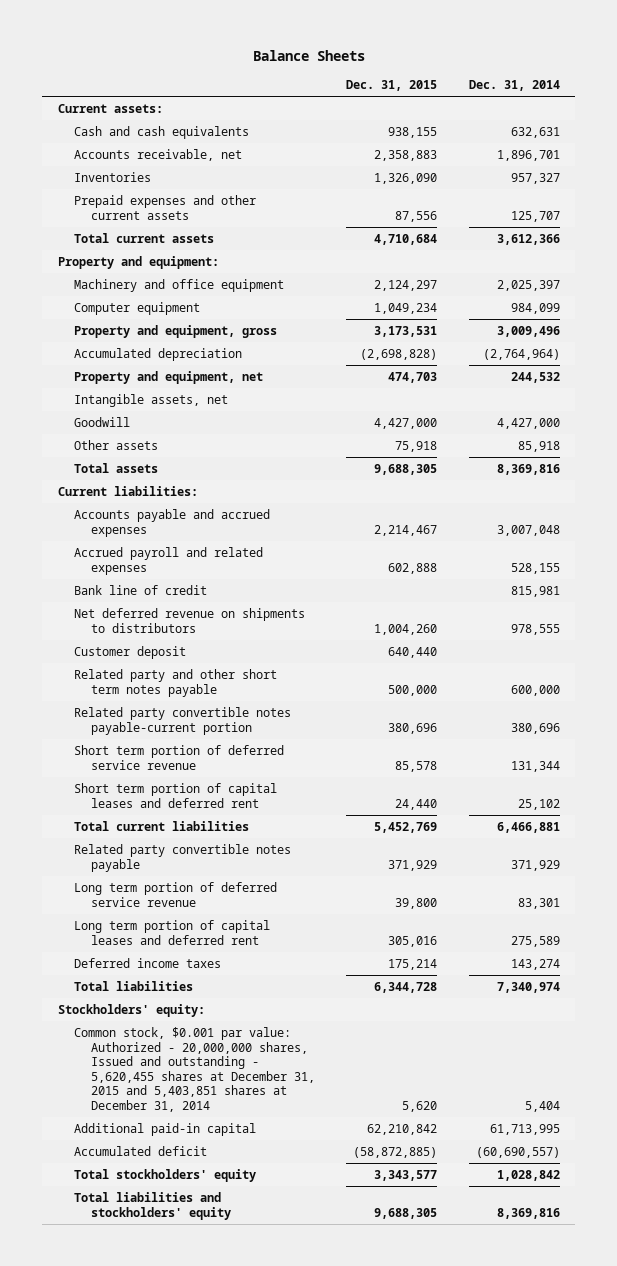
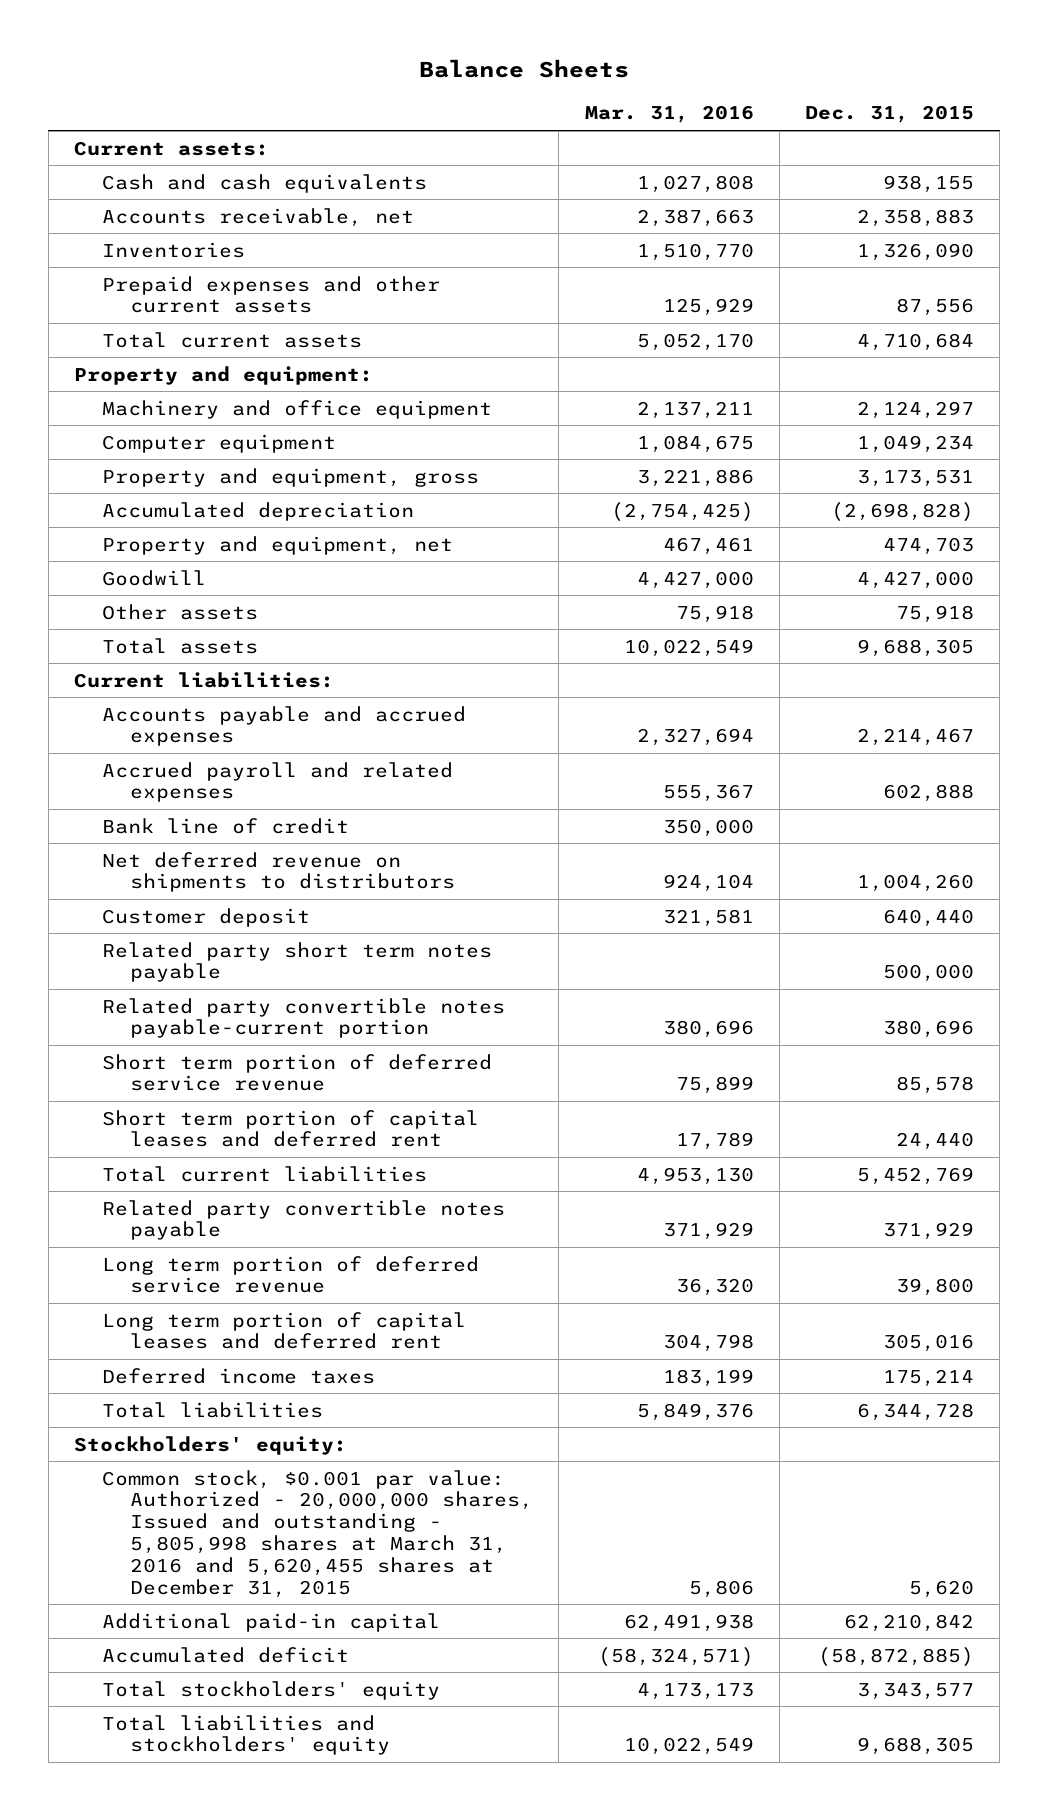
- | Dec. 31, 2015 | Dec. 31, 2014
+ | Mar. 31, 2016 | Dec. 31, 2015
- Intangible assets, net
- Related party and other short term notes payable | 500,000 | 600,000
+ Related party short term notes payable | | 500,000
- Common stock, $0.001 par value: Authorized - 20,000,000 shares, Issued and outstanding - 5,620,455 shares at December 31, 2015 and 5,403,851 shares at December 31, 2014 | 5,620 | 5,404
+ Common stock, $0.001 par value: Authorized - 20,000,000 shares, Issued and outstanding - 5,805,998 shares at March 31, 2016 and 5,620,455 shares at December 31, 2015 | 5,806 | 5,620

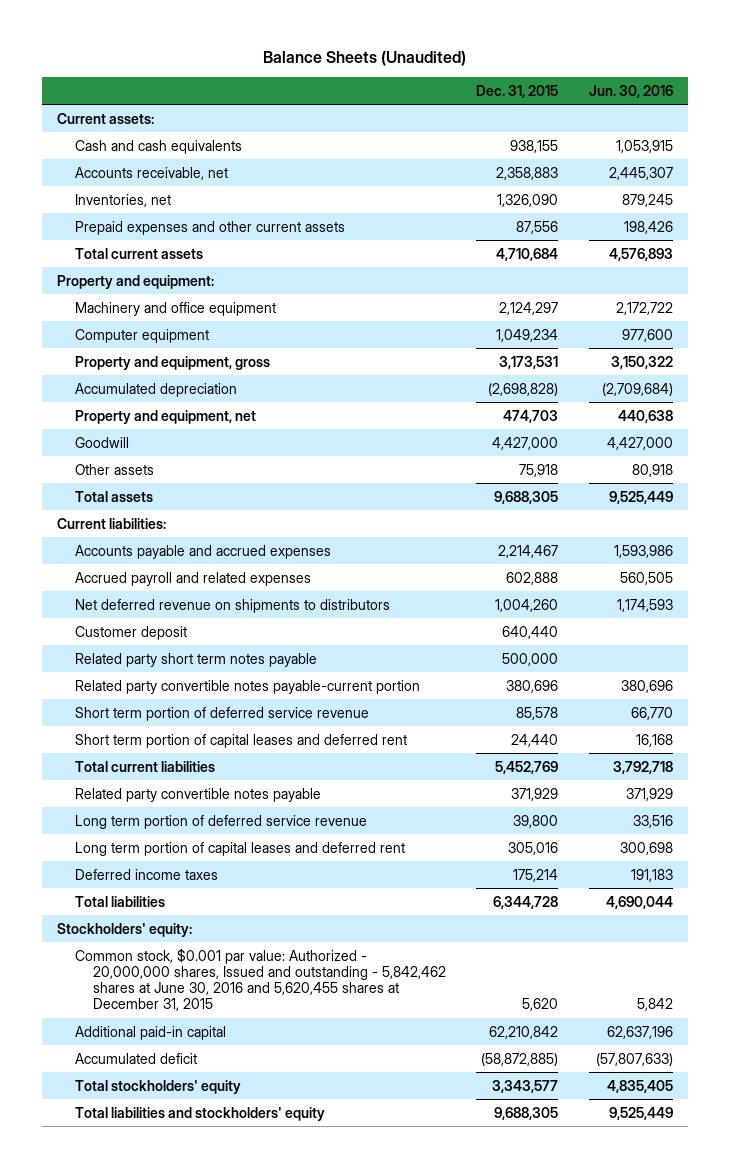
- Balance Sheets
+ Balance Sheets (Unaudited)
- | Mar. 31, 2016 | Dec. 31, 2015
+ | Dec. 31, 2015 | Jun. 30, 2016
- Inventories | 1,510,770 | 1,326,090
+ Inventories, net | 1,326,090 | 879,245
- Bank line of credit | 350,000 |
- Common stock, $0.001 par value: Authorized - 20,000,000 shares, Issued and outstanding - 5,805,998 shares at March 31, 2016 and 5,620,455 shares at December 31, 2015 | 5,806 | 5,620
+ Common stock, $0.001 par value: Authorized - 20,000,000 shares, Issued and outstanding - 5,842,462 shares at June 30, 2016 and 5,620,455 shares at December 31, 2015 | 5,620 | 5,842

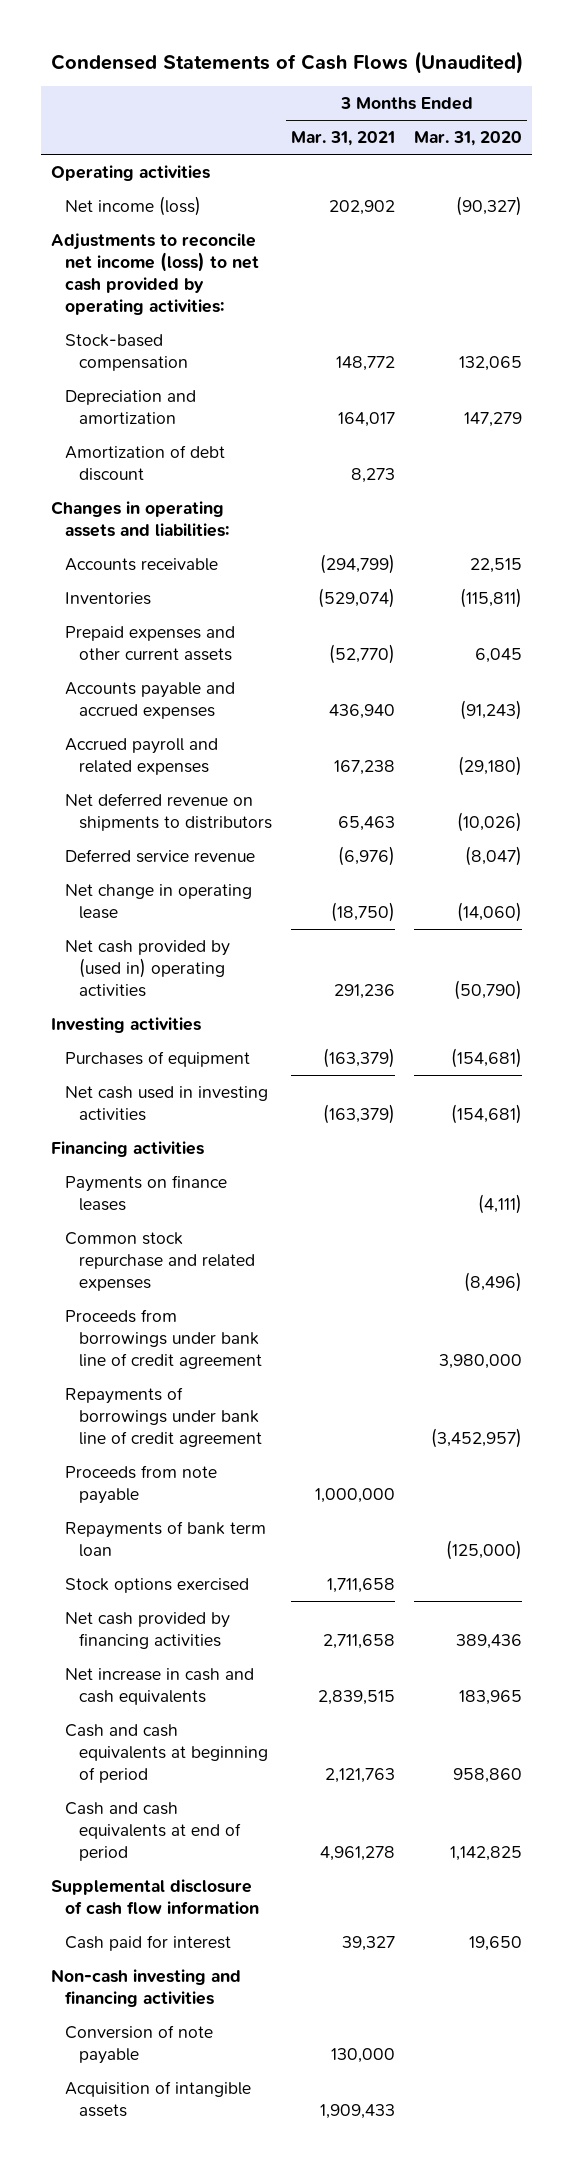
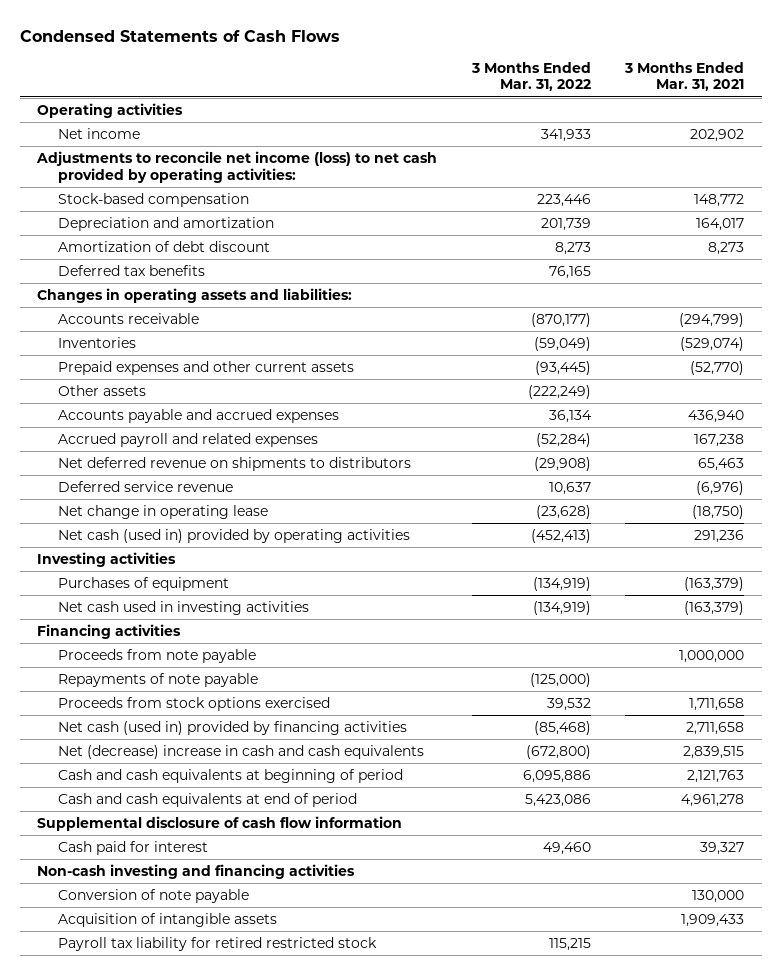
- Condensed Statements of Cash Flows (Unaudited)
+ Condensed Statements of Cash Flows
- | 3 Months Ended Mar. 31, 2021 | 3 Months Ended Mar. 31, 2020
+ | 3 Months Ended Mar. 31, 2022 | 3 Months Ended Mar. 31, 2021
- Net income (loss) | 202,902 | (90,327)
+ Net income | 341,933 | 202,902
+ Deferred tax benefits | 76,165 |
+ Other assets | (222,249) |
- Net cash provided by (used in) operating activities | 291,236 | (50,790)
+ Net cash (used in) provided by operating activities | (452,413) | 291,236
- Payments on finance leases | | (4,111)
- Common stock repurchase and related expenses | | (8,496)
- Proceeds from borrowings under bank line of credit agreement | | 3,980,000
- Repayments of borrowings under bank line of credit agreement | | (3,452,957)
- Repayments of bank term loan | | (125,000)
- Stock options exercised | 1,711,658 |
- Net cash provided by financing activities | 2,711,658 | 389,436
- Net increase in cash and cash equivalents | 2,839,515 | 183,965
+ Repayments of note payable | (125,000) |
+ Proceeds from stock options exercised | 39,532 | 1,711,658
+ Net cash (used in) provided by financing activities | (85,468) | 2,711,658
+ Net (decrease) increase in cash and cash equivalents | (672,800) | 2,839,515
+ Payroll tax liability for retired restricted stock | 115,215 |

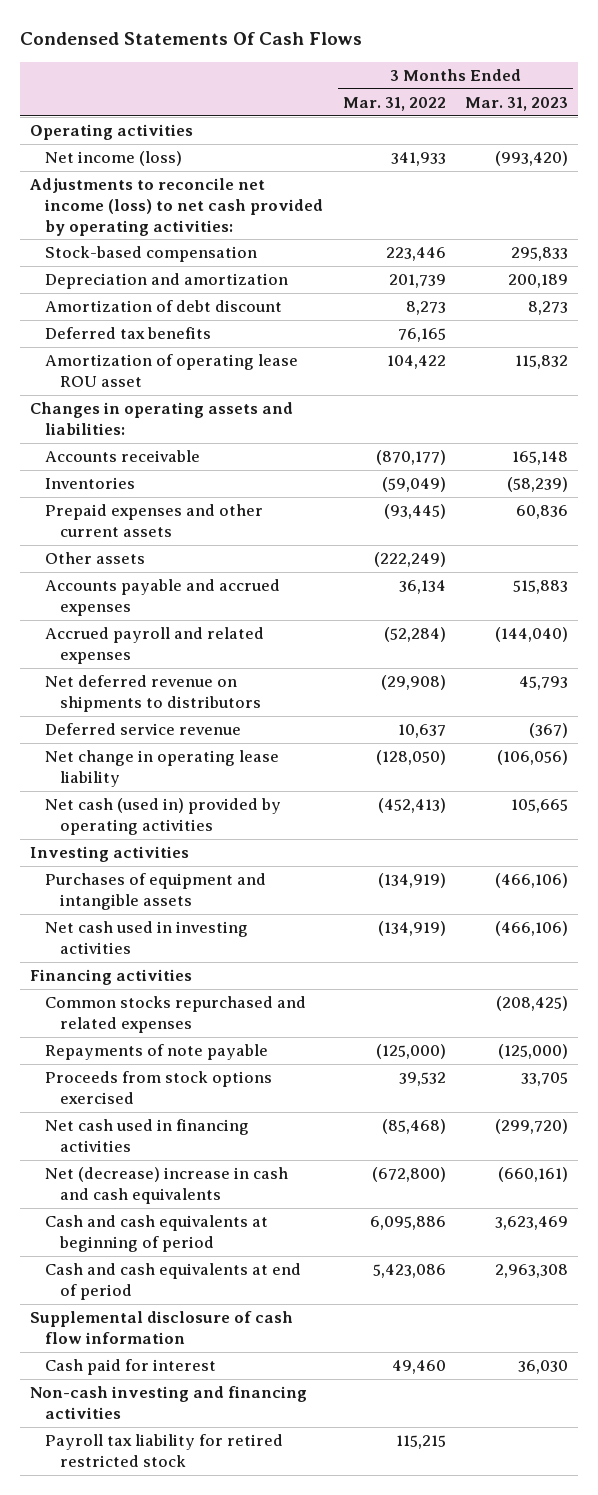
- Condensed Statements of Cash Flows
+ Condensed Statements Of Cash Flows
- | 3 Months Ended Mar. 31, 2022 | 3 Months Ended Mar. 31, 2021
+ | 3 Months Ended Mar. 31, 2022 | 3 Months Ended Mar. 31, 2023
- Net income | 341,933 | 202,902
+ Net income (loss) | 341,933 | (993,420)
+ Amortization of operating lease ROU asset | 104,422 | 115,832
- Net change in operating lease | (23,628) | (18,750)
+ Net change in operating lease liability | (128,050) | (106,056)
- Purchases of equipment | (134,919) | (163,379)
+ Purchases of equipment and intangible assets | (134,919) | (466,106)
- Proceeds from note payable | | 1,000,000
+ Common stocks repurchased and related expenses | | (208,425)
- Net cash (used in) provided by financing activities | (85,468) | 2,711,658
+ Net cash used in financing activities | (85,468) | (299,720)
- Conversion of note payable | | 130,000
- Acquisition of intangible assets | | 1,909,433

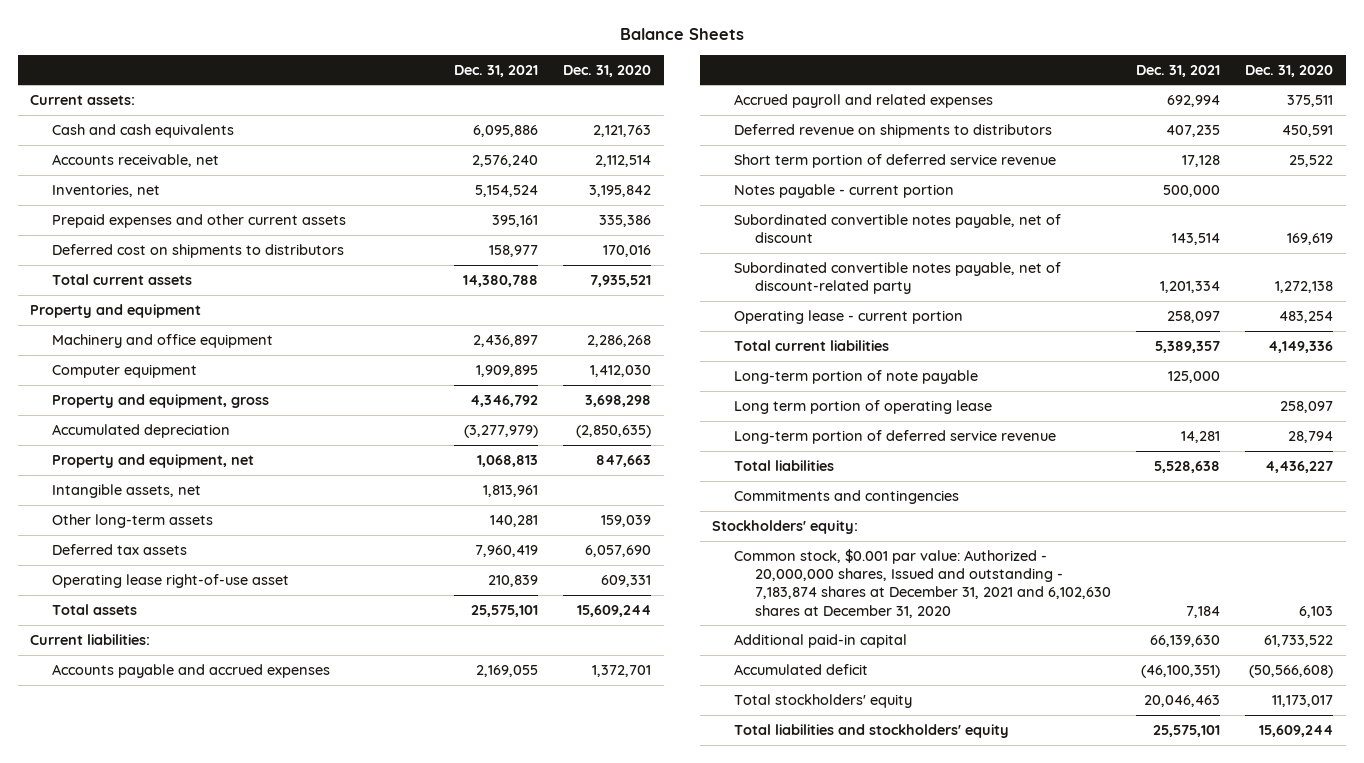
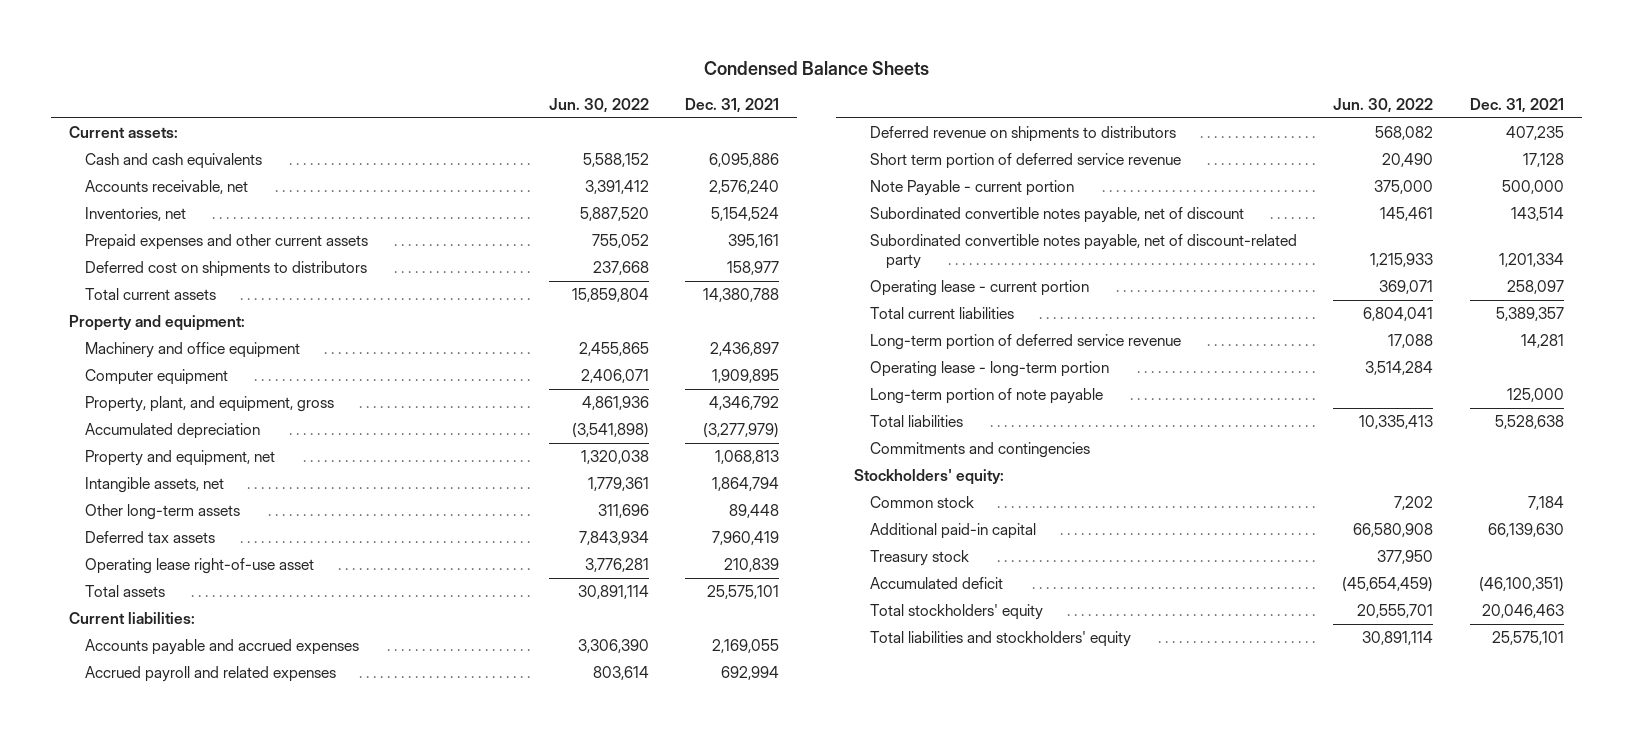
- Balance Sheets
+ Condensed Balance Sheets
- | Dec. 31, 2021 | Dec. 31, 2020
+ | Jun. 30, 2022 | Dec. 31, 2021
- Property and equipment
+ Property and equipment:
- Property and equipment, gross | 4,346,792 | 3,698,298
+ Property, plant, and equipment, gross | 4,861,936 | 4,346,792
- Intangible assets, net | 1,813,961 |
- Other long-term assets | 140,281 | 159,039
+ Intangible assets, net | 1,779,361 | 1,864,794
+ Other long-term assets | 311,696 | 89,448
- Notes payable - current portion | 500,000 |
+ Note Payable - current portion | 375,000 | 500,000
- Long term portion of operating lease | | 258,097
+ Operating lease - long-term portion | 3,514,284 |
moved down: Long-term portion of note payable | | 125,000
- Common stock, $0.001 par value: Authorized - 20,000,000 shares, Issued and outstanding - 7,183,874 shares at December 31, 2021 and 6,102,630 shares at December 31, 2020 | 7,184 | 6,103
+ Common stock | 7,202 | 7,184
+ Treasury stock | 377,950 |

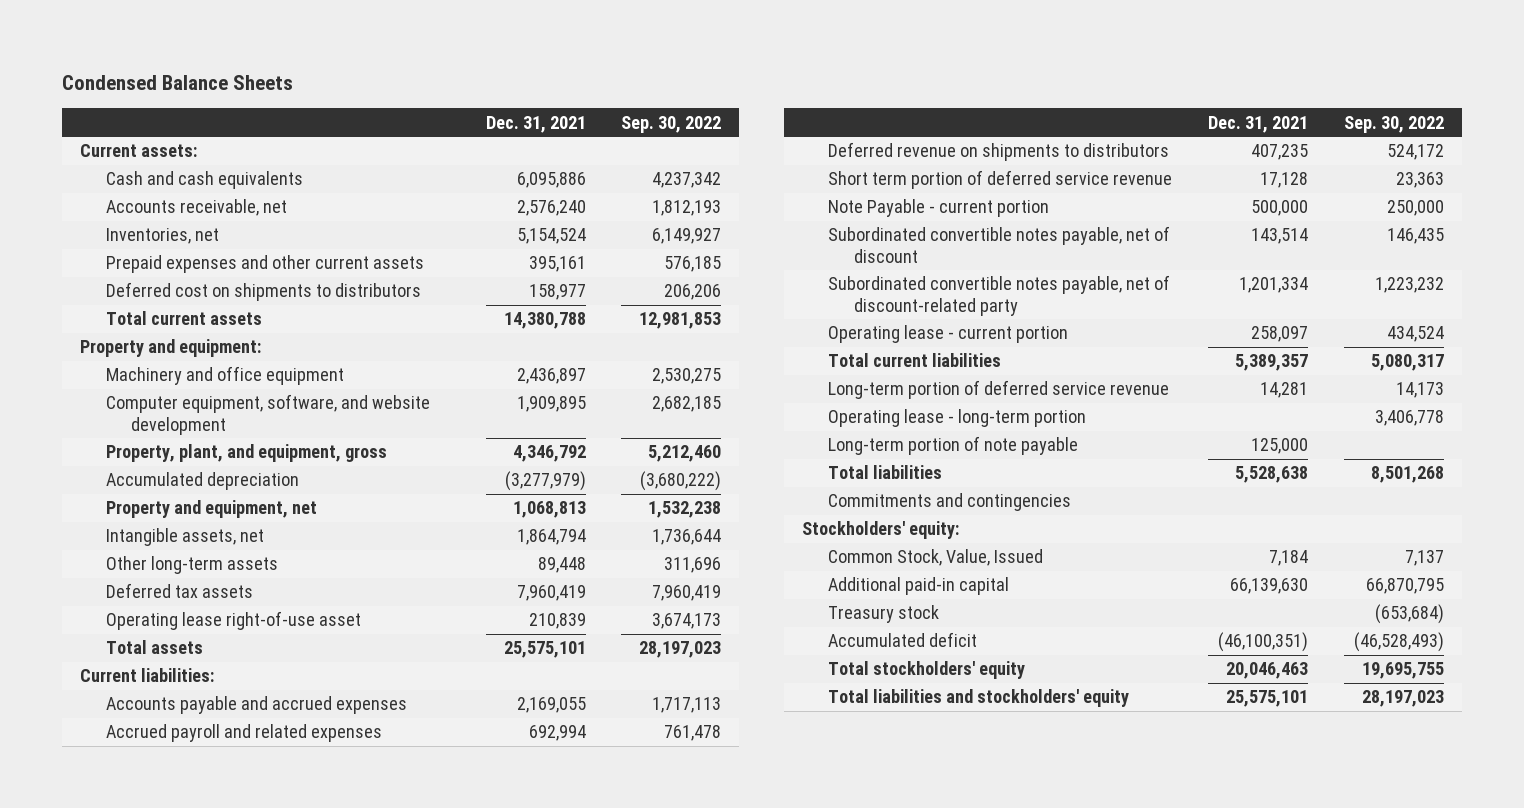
- | Jun. 30, 2022 | Dec. 31, 2021
+ | Dec. 31, 2021 | Sep. 30, 2022
- Computer equipment | 2,406,071 | 1,909,895
+ Computer equipment, software, and website development | 1,909,895 | 2,682,185
- Common stock | 7,202 | 7,184
+ Common Stock, Value, Issued | 7,184 | 7,137

